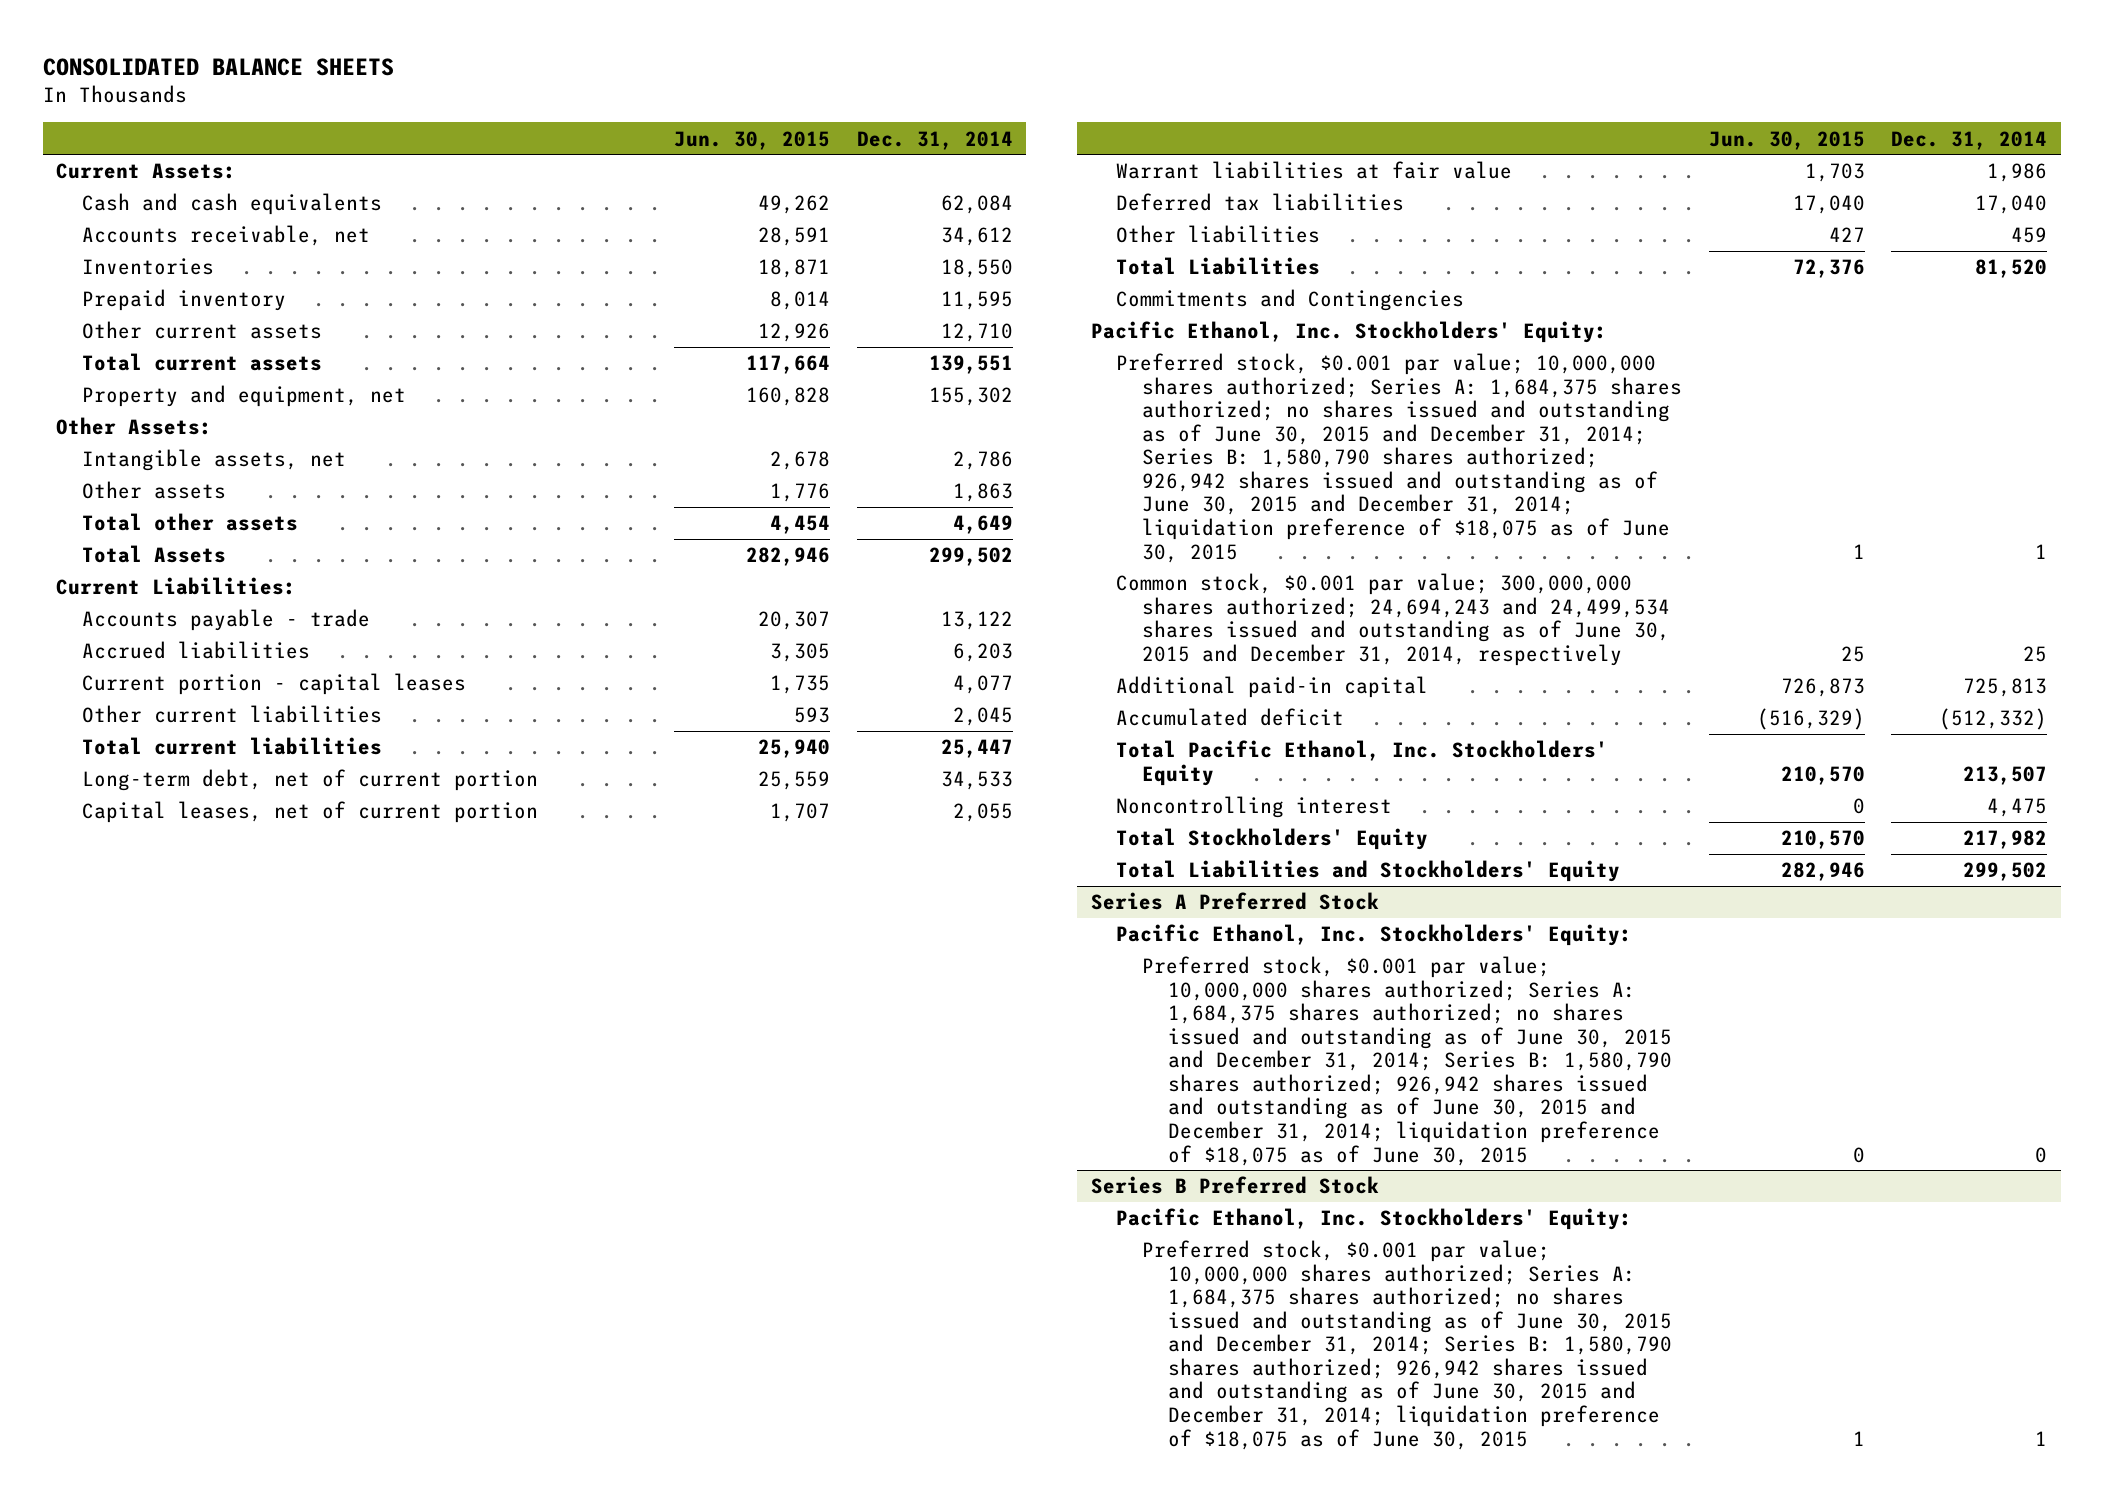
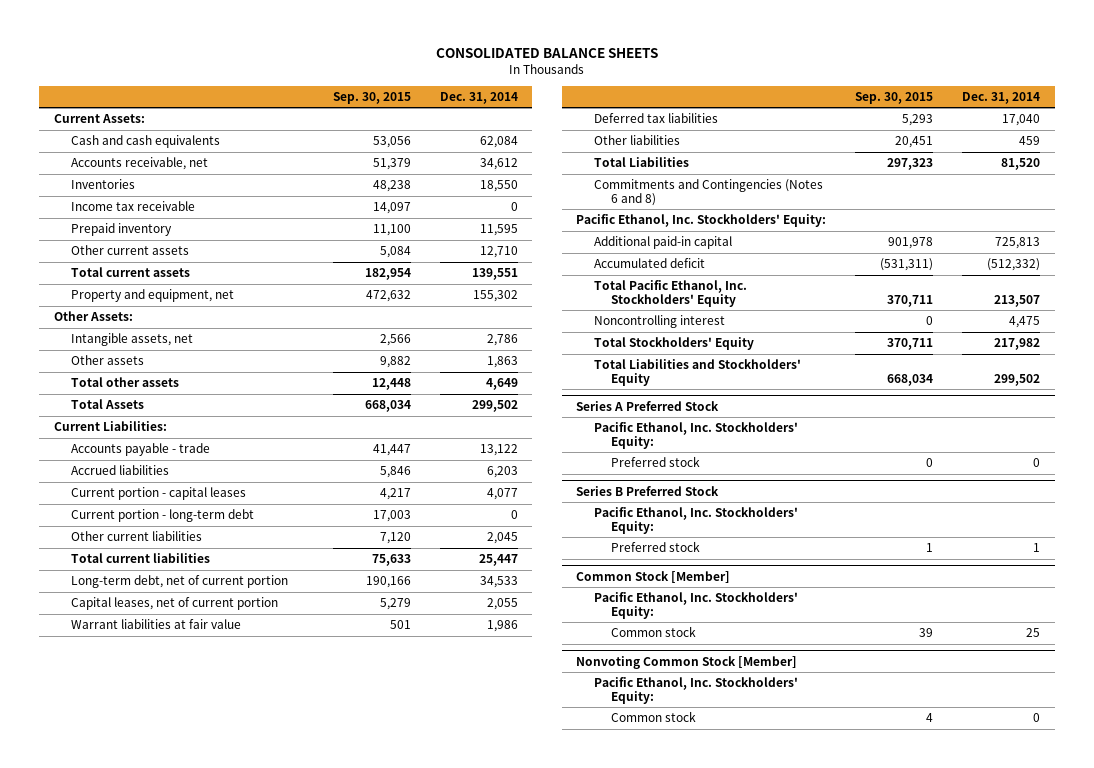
- | Jun. 30, 2015 | Dec. 31, 2014
+ | Sep. 30, 2015 | Dec. 31, 2014
+ Income tax receivable | 14,097 | 0
+ Current portion - long-term debt | 17,003 | 0
- Commitments and Contingencies
+ Commitments and Contingencies (Notes 6 and 8)
- Preferred stock, $0.001 par value; 10,000,000 shares authorized; Series A: 1,684,375 shares authorized; no shares issued and outstanding as of June 30, 2015 and December 31, 2014; Series B: 1,580,790 shares authorized; 926,942 shares issued and outstanding as of June 30, 2015 and December 31, 2014; liquidation preference of $18,075 as of June 30, 2015 | 1 | 1
- Common stock, $0.001 par value; 300,000,000 shares authorized; 24,694,243 and 24,499,534 shares issued and outstanding as of June 30, 2015 and December 31, 2014, respectively | 25 | 25
@ Series A Preferred Stock
- Preferred stock, $0.001 par value; 10,000,000 shares authorized; Series A: 1,684,375 shares authorized; no shares issued and outstanding as of June 30, 2015 and December 31, 2014; Series B: 1,580,790 shares authorized; 926,942 shares issued and outstanding as of June 30, 2015 and December 31, 2014; liquidation preference of $18,075 as of June 30, 2015 | 0 | 0
+ Preferred stock | 0 | 0
@ Series B Preferred Stock
- Preferred stock, $0.001 par value; 10,000,000 shares authorized; Series A: 1,684,375 shares authorized; no shares issued and outstanding as of June 30, 2015 and December 31, 2014; Series B: 1,580,790 shares authorized; 926,942 shares issued and outstanding as of June 30, 2015 and December 31, 2014; liquidation preference of $18,075 as of June 30, 2015 | 1 | 1
+ Preferred stock | 1 | 1
+ Common Stock [Member]
+ Pacific Ethanol, Inc. Stockholders' Equity:
+ Common stock | 39 | 25
+ Nonvoting Common Stock [Member]
+ Pacific Ethanol, Inc. Stockholders' Equity:
+ Common stock | 4 | 0

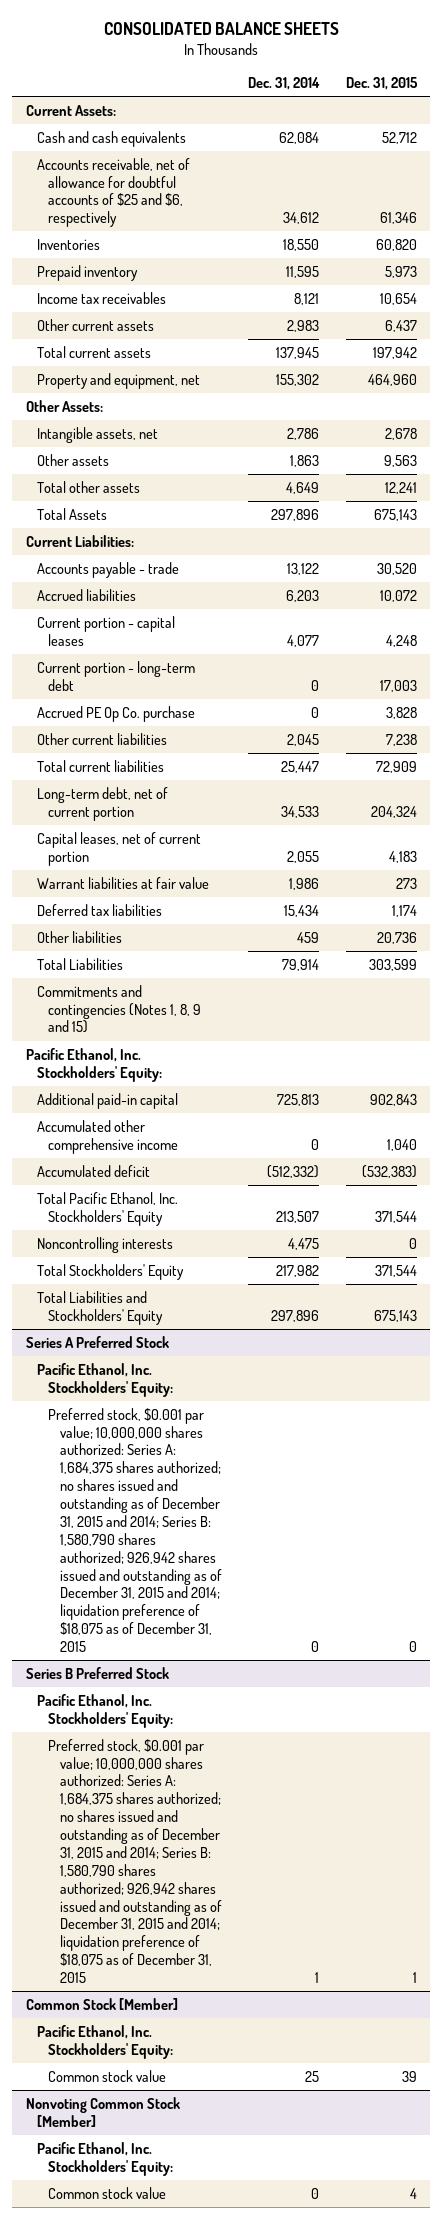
- | Sep. 30, 2015 | Dec. 31, 2014
+ | Dec. 31, 2014 | Dec. 31, 2015
- Accounts receivable, net | 51,379 | 34,612
+ Accounts receivable, net of allowance for doubtful accounts of $25 and $6, respectively | 34,612 | 61,346
- Income tax receivable | 14,097 | 0
- Other current assets | 5,084 | 12,710
- Total current assets | 182,954 | 139,551
+ Income tax receivables | 8,121 | 10,654
+ Other current assets | 2,983 | 6,437
+ Total current assets | 137,945 | 197,942
- Total Assets | 668,034 | 299,502
+ Total Assets | 297,896 | 675,143
+ Accrued PE Op Co. purchase | 0 | 3,828
- Deferred tax liabilities | 5,293 | 17,040
+ Deferred tax liabilities | 15,434 | 1,174
- Total Liabilities | 297,323 | 81,520
- Commitments and Contingencies (Notes 6 and 8)
+ Total Liabilities | 79,914 | 303,599
+ Commitments and contingencies (Notes 1, 8, 9 and 15)
+ Accumulated other comprehensive income | 0 | 1,040
- Noncontrolling interest | 0 | 4,475
+ Noncontrolling interests | 4,475 | 0
- Total Liabilities and Stockholders' Equity | 668,034 | 299,502
+ Total Liabilities and Stockholders' Equity | 297,896 | 675,143
@ Series A Preferred Stock
- Preferred stock | 0 | 0
+ Preferred stock, $0.001 par value; 10,000,000 shares authorized: Series A: 1,684,375 shares authorized; no shares issued and outstanding as of December 31, 2015 and 2014; Series B: 1,580,790 shares authorized; 926,942 shares issued and outstanding as of December 31, 2015 and 2014; liquidation preference of $18,075 as of December 31, 2015 | 0 | 0
@ Series B Preferred Stock
- Preferred stock | 1 | 1
+ Preferred stock, $0.001 par value; 10,000,000 shares authorized: Series A: 1,684,375 shares authorized; no shares issued and outstanding as of December 31, 2015 and 2014; Series B: 1,580,790 shares authorized; 926,942 shares issued and outstanding as of December 31, 2015 and 2014; liquidation preference of $18,075 as of December 31, 2015 | 1 | 1
@ Common Stock [Member]
- Common stock | 39 | 25
+ Common stock value | 25 | 39
@ Nonvoting Common Stock [Member]
- Common stock | 4 | 0
+ Common stock value | 0 | 4

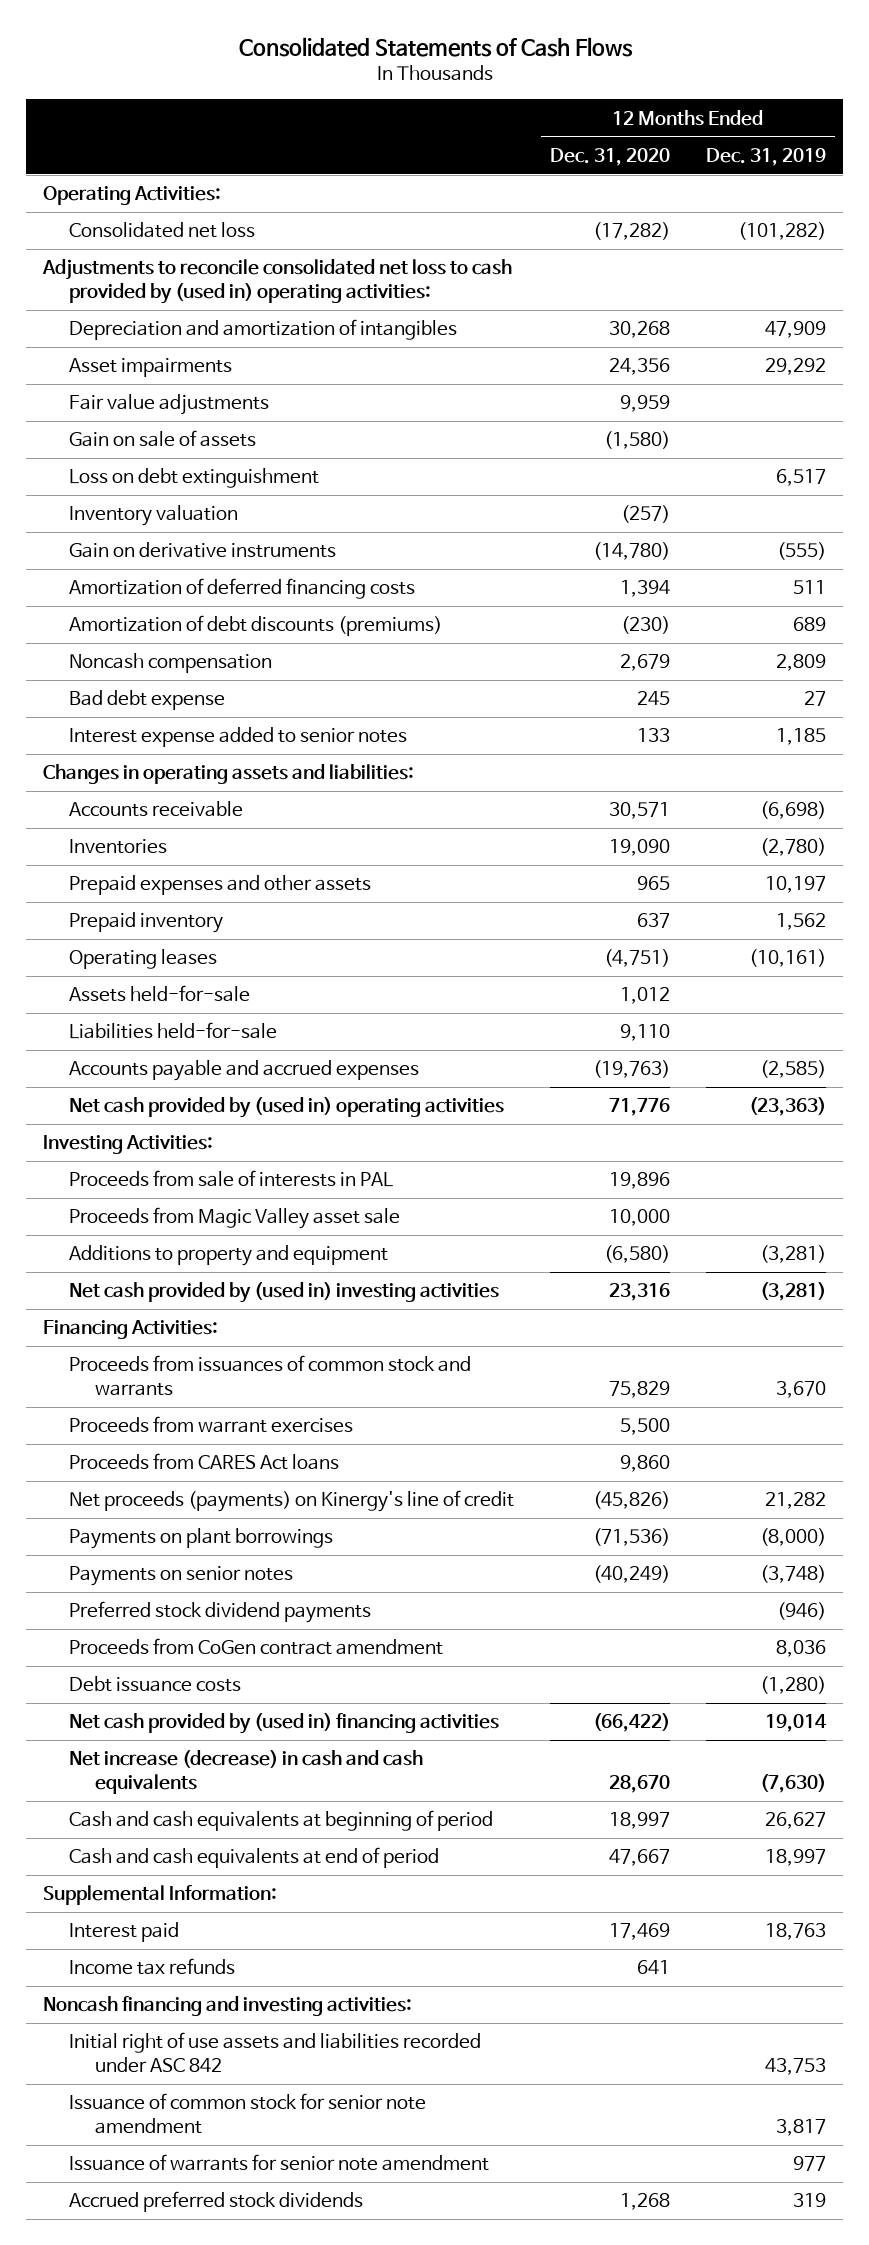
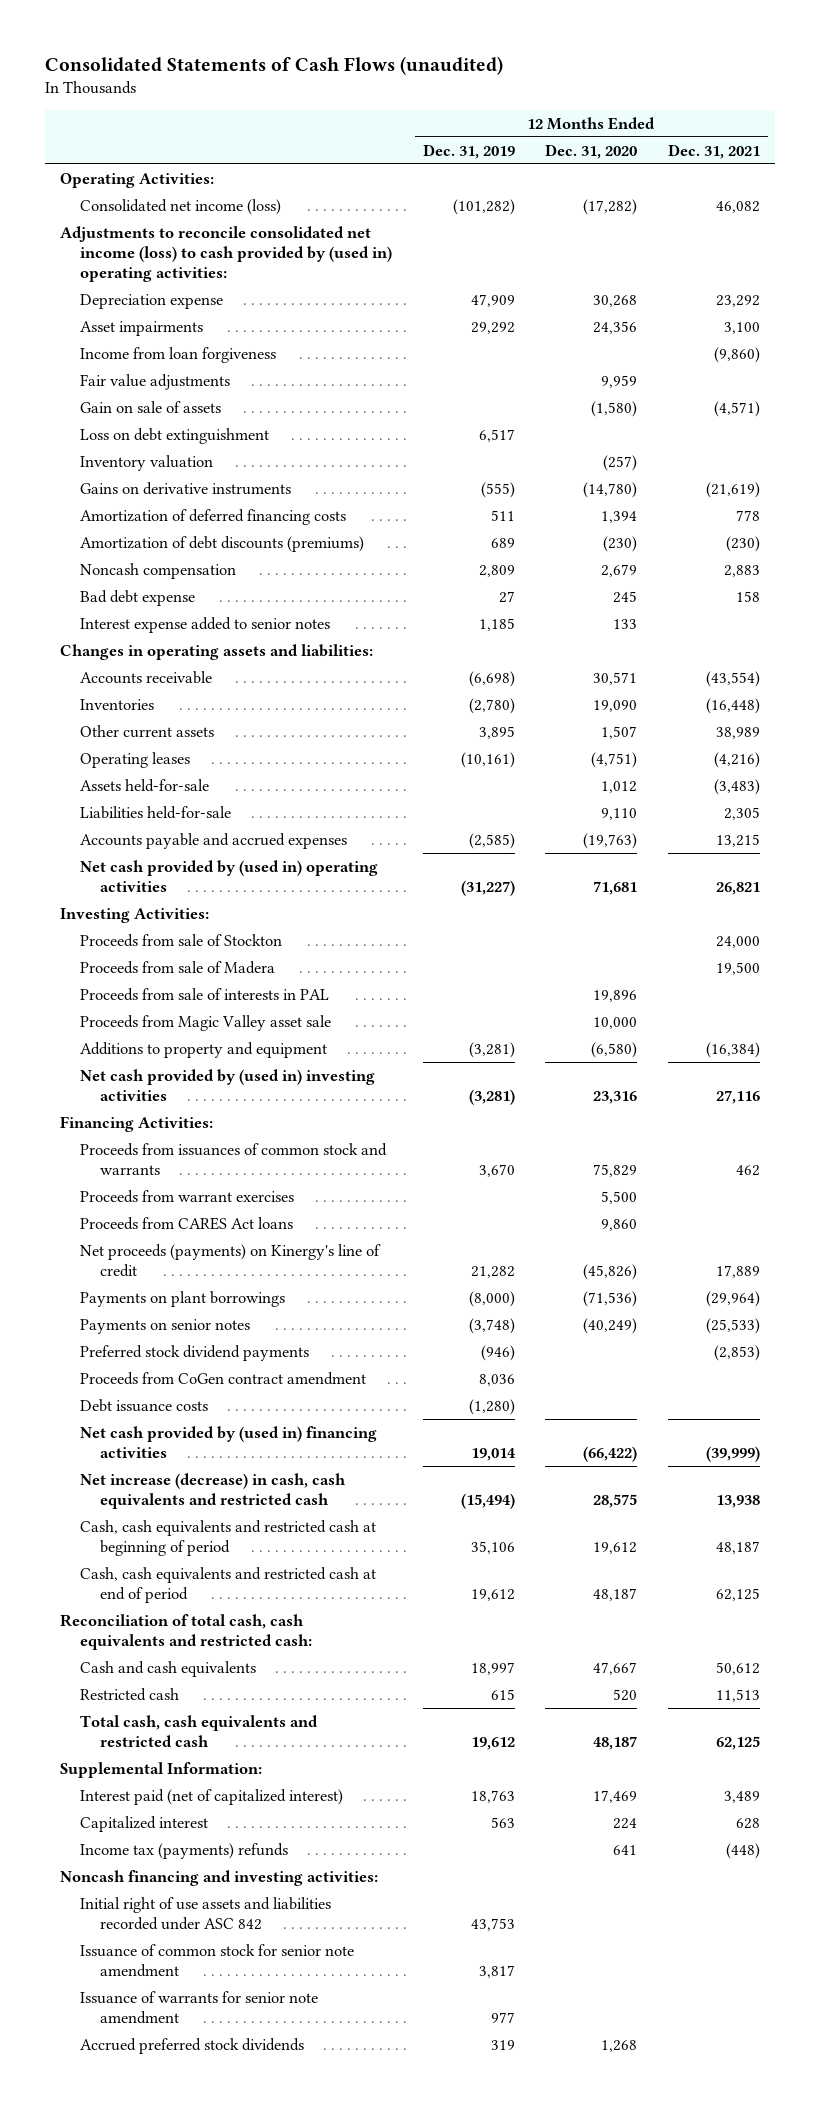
- Consolidated Statements of Cash Flows
+ Consolidated Statements of Cash Flows (unaudited)
- | 12 Months Ended Dec. 31, 2020 | 12 Months Ended Dec. 31, 2019
+ | 12 Months Ended Dec. 31, 2019 | 12 Months Ended Dec. 31, 2020 | 12 Months Ended Dec. 31, 2021
- Consolidated net loss | (17,282) | (101,282)
- Adjustments to reconcile consolidated net loss to cash provided by (used in) operating activities:
- Depreciation and amortization of intangibles | 30,268 | 47,909
+ Consolidated net income (loss) | (101,282) | (17,282) | 46,082
+ Adjustments to reconcile consolidated net income (loss) to cash provided by (used in) operating activities:
+ Depreciation expense | 47,909 | 30,268 | 23,292
+ Income from loan forgiveness | | | (9,860)
- Gain on derivative instruments | (14,780) | (555)
+ Gains on derivative instruments | (555) | (14,780) | (21,619)
- Prepaid expenses and other assets | 965 | 10,197
- Prepaid inventory | 637 | 1,562
+ Other current assets | 3,895 | 1,507 | 38,989
- Net cash provided by (used in) operating activities | 71,776 | (23,363)
+ Net cash provided by (used in) operating activities | (31,227) | 71,681 | 26,821
+ Proceeds from sale of Stockton | | | 24,000
+ Proceeds from sale of Madera | | | 19,500
- Net increase (decrease) in cash and cash equivalents | 28,670 | (7,630)
- Cash and cash equivalents at beginning of period | 18,997 | 26,627
- Cash and cash equivalents at end of period | 47,667 | 18,997
+ Net increase (decrease) in cash, cash equivalents and restricted cash | (15,494) | 28,575 | 13,938
+ Cash, cash equivalents and restricted cash at beginning of period | 35,106 | 19,612 | 48,187
+ Cash, cash equivalents and restricted cash at end of period | 19,612 | 48,187 | 62,125
+ Reconciliation of total cash, cash equivalents and restricted cash:
+ Cash and cash equivalents | 18,997 | 47,667 | 50,612
+ Restricted cash | 615 | 520 | 11,513
+ Total cash, cash equivalents and restricted cash | 19,612 | 48,187 | 62,125
- Interest paid | 17,469 | 18,763
- Income tax refunds | 641 |
+ Interest paid (net of capitalized interest) | 18,763 | 17,469 | 3,489
+ Capitalized interest | 563 | 224 | 628
+ Income tax (payments) refunds | | 641 | (448)

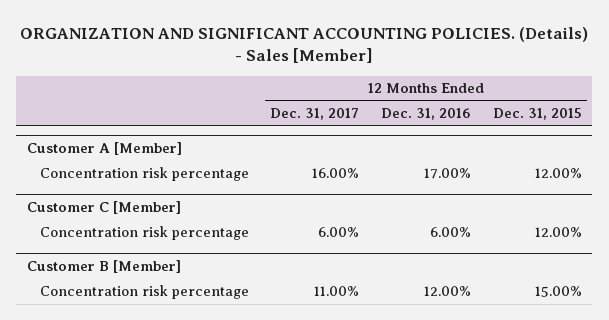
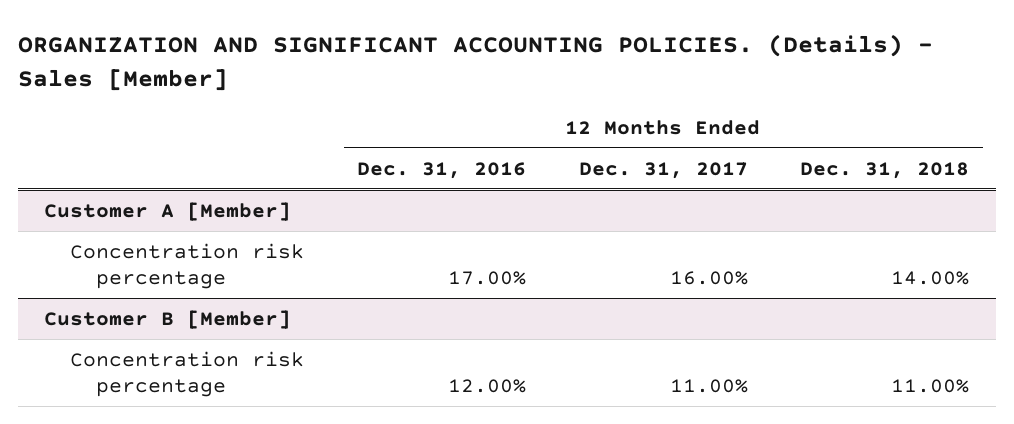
- | 12 Months Ended Dec. 31, 2017 | 12 Months Ended Dec. 31, 2016 | 12 Months Ended Dec. 31, 2015
+ | 12 Months Ended Dec. 31, 2016 | 12 Months Ended Dec. 31, 2017 | 12 Months Ended Dec. 31, 2018
- Customer C [Member]
- Concentration risk percentage | 6.00% | 6.00% | 12.00%

